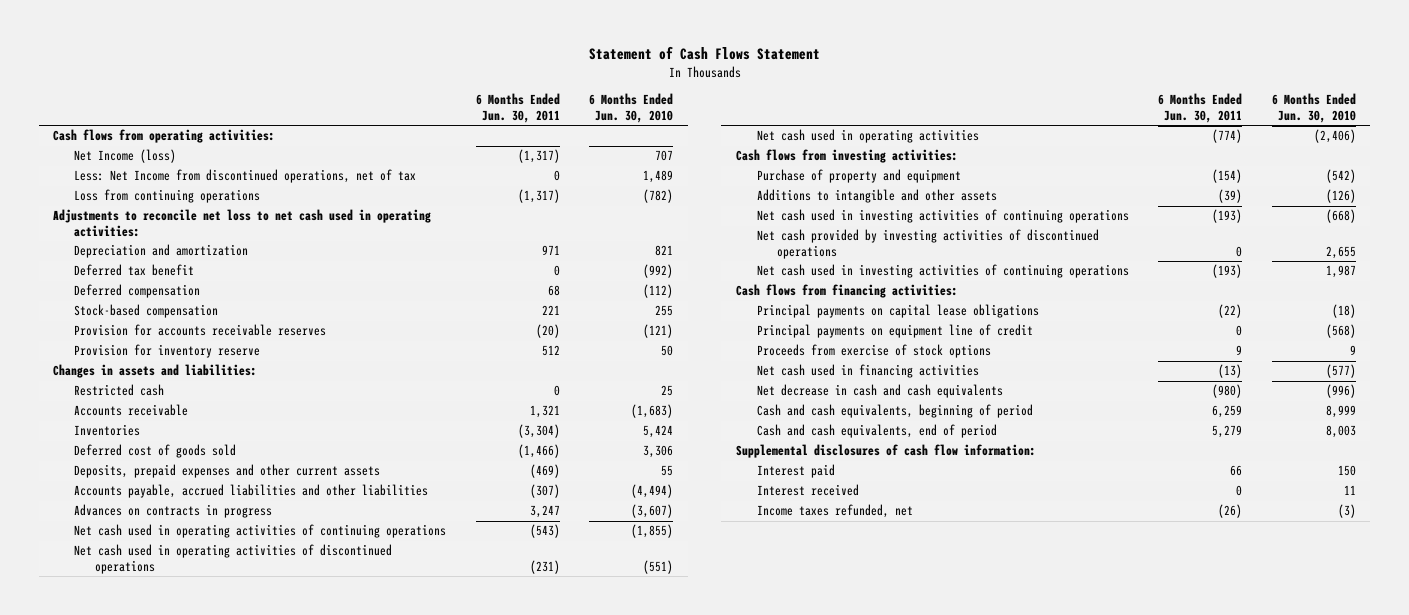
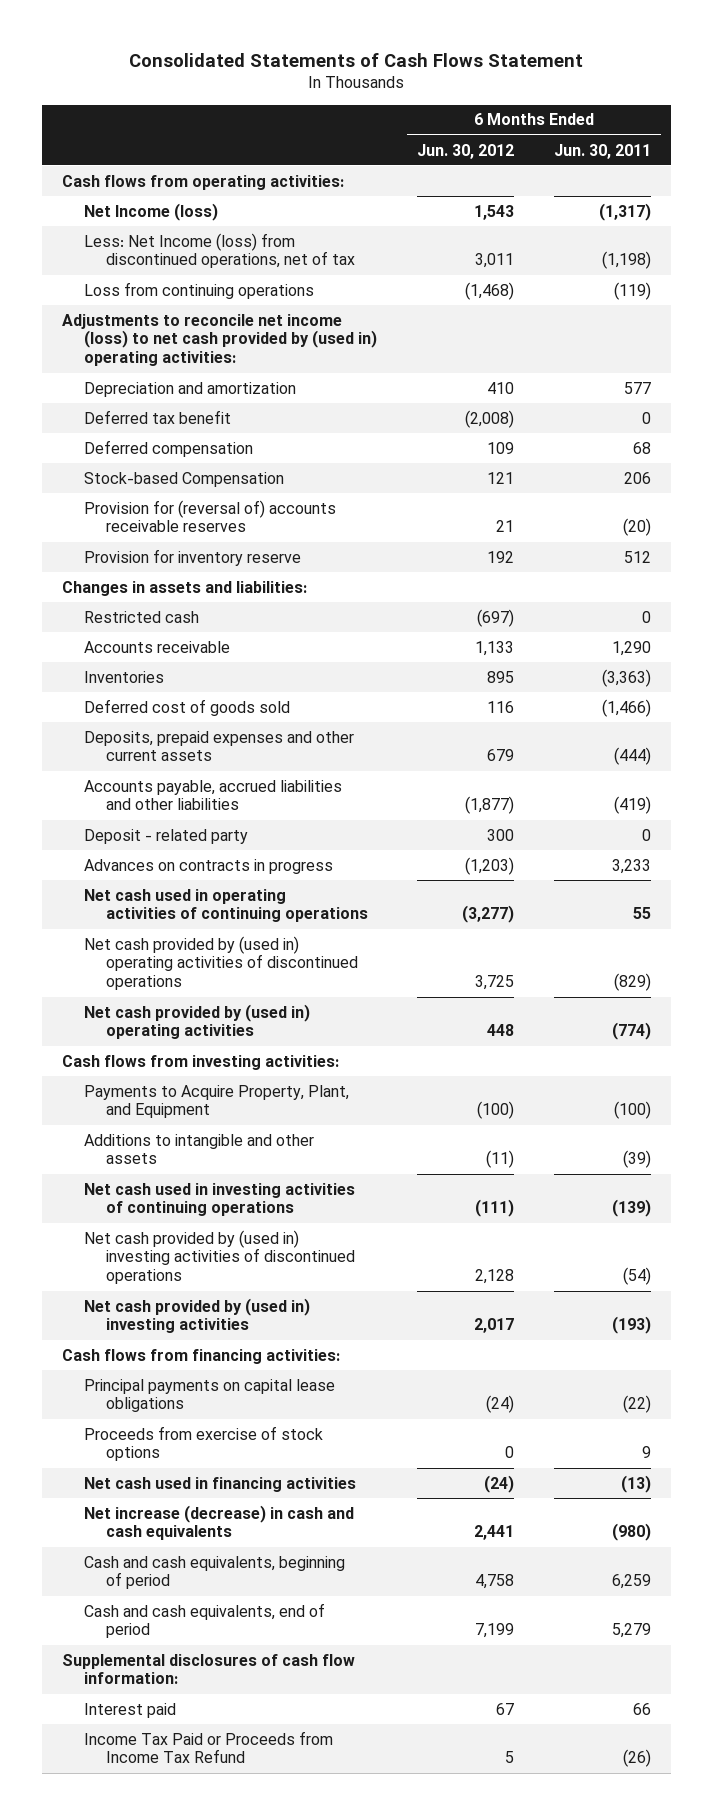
- Statement of Cash Flows Statement
+ Consolidated Statements of Cash Flows Statement
- | 6 Months Ended Jun. 30, 2011 | 6 Months Ended Jun. 30, 2010
+ | 6 Months Ended Jun. 30, 2012 | 6 Months Ended Jun. 30, 2011
- Less: Net Income from discontinued operations, net of tax | 0 | 1,489
- Loss from continuing operations | (1,317) | (782)
- Adjustments to reconcile net loss to net cash used in operating activities:
- Depreciation and amortization | 971 | 821
+ Less: Net Income (loss) from discontinued operations, net of tax | 3,011 | (1,198)
+ Loss from continuing operations | (1,468) | (119)
+ Adjustments to reconcile net income (loss) to net cash provided by (used in) operating activities:
+ Depreciation and amortization | 410 | 577
- Stock-based compensation | 221 | 255
- Provision for accounts receivable reserves | (20) | (121)
+ Stock-based Compensation | 121 | 206
+ Provision for (reversal of) accounts receivable reserves | 21 | (20)
- Accounts receivable | 1,321 | (1,683)
- Inventories | (3,304) | 5,424
+ Accounts receivable | 1,133 | 1,290
+ Inventories | 895 | (3,363)
- Deposits, prepaid expenses and other current assets | (469) | 55
- Accounts payable, accrued liabilities and other liabilities | (307) | (4,494)
- Advances on contracts in progress | 3,247 | (3,607)
- Net cash used in operating activities of continuing operations | (543) | (1,855)
- Net cash used in operating activities of discontinued operations | (231) | (551)
- Net cash used in operating activities | (774) | (2,406)
+ Deposits, prepaid expenses and other current assets | 679 | (444)
+ Accounts payable, accrued liabilities and other liabilities | (1,877) | (419)
+ Deposit - related party | 300 | 0
+ Advances on contracts in progress | (1,203) | 3,233
+ Net cash used in operating activities of continuing operations | (3,277) | 55
+ Net cash provided by (used in) operating activities of discontinued operations | 3,725 | (829)
+ Net cash provided by (used in) operating activities | 448 | (774)
- Purchase of property and equipment | (154) | (542)
+ Payments to Acquire Property, Plant, and Equipment | (100) | (100)
- Net cash used in investing activities of continuing operations | (193) | (668)
- Net cash provided by investing activities of discontinued operations | 0 | 2,655
- Net cash used in investing activities of continuing operations | (193) | 1,987
+ Net cash used in investing activities of continuing operations | (111) | (139)
+ Net cash provided by (used in) investing activities of discontinued operations | 2,128 | (54)
+ Net cash provided by (used in) investing activities | 2,017 | (193)
- Principal payments on equipment line of credit | 0 | (568)
- Net decrease in cash and cash equivalents | (980) | (996)
+ Net increase (decrease) in cash and cash equivalents | 2,441 | (980)
- Interest received | 0 | 11
- Income taxes refunded, net | (26) | (3)
+ Income Tax Paid or Proceeds from Income Tax Refund | 5 | (26)

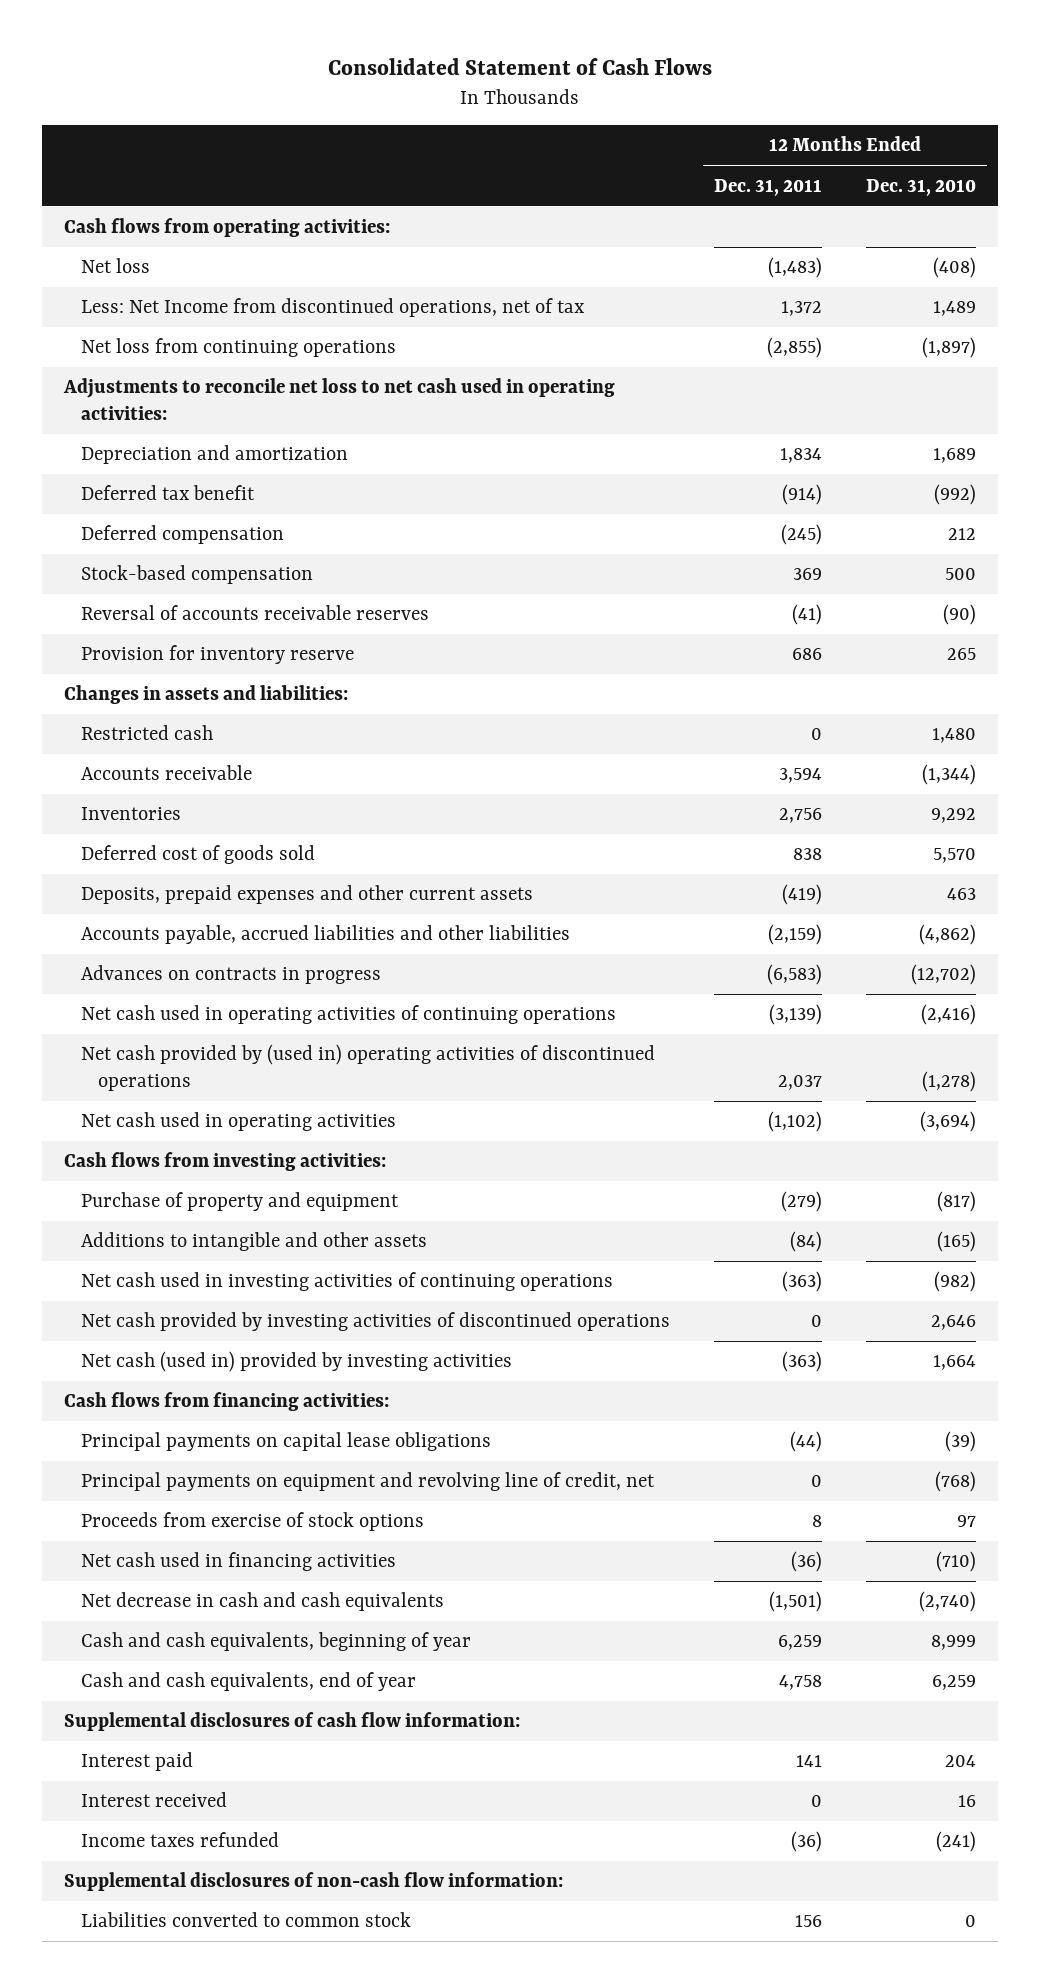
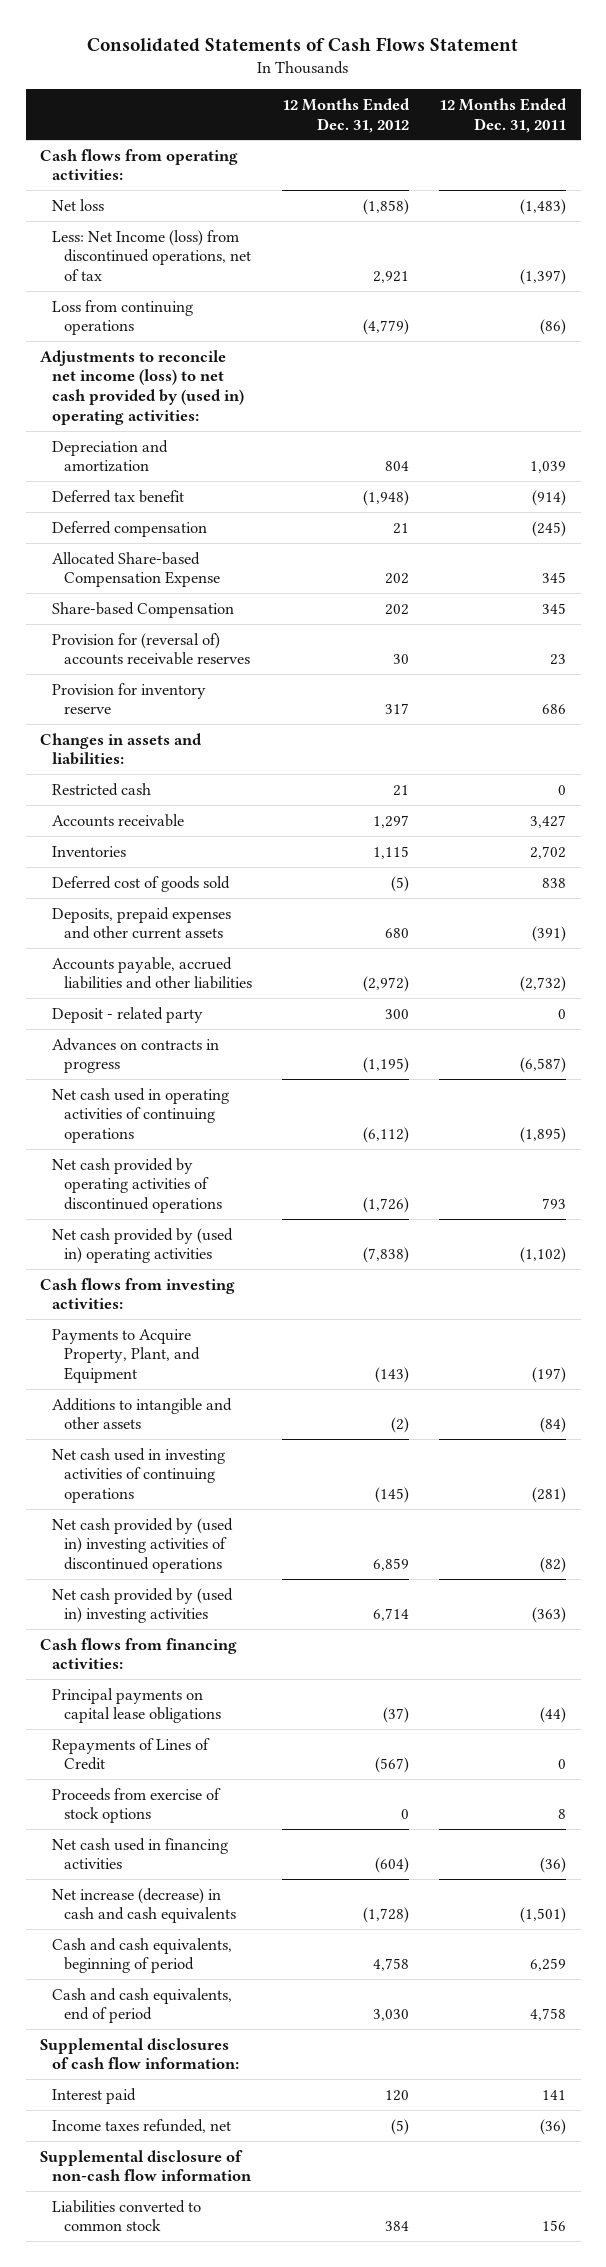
- Consolidated Statement of Cash Flows
+ Consolidated Statements of Cash Flows Statement
- | 12 Months Ended Dec. 31, 2011 | 12 Months Ended Dec. 31, 2010
+ | 12 Months Ended Dec. 31, 2012 | 12 Months Ended Dec. 31, 2011
- Less: Net Income from discontinued operations, net of tax | 1,372 | 1,489
- Net loss from continuing operations | (2,855) | (1,897)
- Adjustments to reconcile net loss to net cash used in operating activities:
- Depreciation and amortization | 1,834 | 1,689
+ Less: Net Income (loss) from discontinued operations, net of tax | 2,921 | (1,397)
+ Loss from continuing operations | (4,779) | (86)
+ Adjustments to reconcile net income (loss) to net cash provided by (used in) operating activities:
+ Depreciation and amortization | 804 | 1,039
- Stock-based compensation | 369 | 500
- Reversal of accounts receivable reserves | (41) | (90)
+ Allocated Share-based Compensation Expense | 202 | 345
+ Share-based Compensation | 202 | 345
+ Provision for (reversal of) accounts receivable reserves | 30 | 23
- Accounts receivable | 3,594 | (1,344)
- Inventories | 2,756 | 9,292
+ Accounts receivable | 1,297 | 3,427
+ Inventories | 1,115 | 2,702
- Deposits, prepaid expenses and other current assets | (419) | 463
- Accounts payable, accrued liabilities and other liabilities | (2,159) | (4,862)
- Advances on contracts in progress | (6,583) | (12,702)
- Net cash used in operating activities of continuing operations | (3,139) | (2,416)
- Net cash provided by (used in) operating activities of discontinued operations | 2,037 | (1,278)
- Net cash used in operating activities | (1,102) | (3,694)
+ Deposits, prepaid expenses and other current assets | 680 | (391)
+ Accounts payable, accrued liabilities and other liabilities | (2,972) | (2,732)
+ Deposit - related party | 300 | 0
+ Advances on contracts in progress | (1,195) | (6,587)
+ Net cash used in operating activities of continuing operations | (6,112) | (1,895)
+ Net cash provided by operating activities of discontinued operations | (1,726) | 793
+ Net cash provided by (used in) operating activities | (7,838) | (1,102)
- Purchase of property and equipment | (279) | (817)
+ Payments to Acquire Property, Plant, and Equipment | (143) | (197)
- Net cash used in investing activities of continuing operations | (363) | (982)
- Net cash provided by investing activities of discontinued operations | 0 | 2,646
- Net cash (used in) provided by investing activities | (363) | 1,664
+ Net cash used in investing activities of continuing operations | (145) | (281)
+ Net cash provided by (used in) investing activities of discontinued operations | 6,859 | (82)
+ Net cash provided by (used in) investing activities | 6,714 | (363)
- Principal payments on equipment and revolving line of credit, net | 0 | (768)
+ Repayments of Lines of Credit | (567) | 0
- Net decrease in cash and cash equivalents | (1,501) | (2,740)
- Cash and cash equivalents, beginning of year | 6,259 | 8,999
- Cash and cash equivalents, end of year | 4,758 | 6,259
+ Net increase (decrease) in cash and cash equivalents | (1,728) | (1,501)
+ Cash and cash equivalents, beginning of period | 4,758 | 6,259
+ Cash and cash equivalents, end of period | 3,030 | 4,758
- Interest received | 0 | 16
- Income taxes refunded | (36) | (241)
- Supplemental disclosures of non-cash flow information:
+ Income taxes refunded, net | (5) | (36)
+ Supplemental disclosure of non-cash flow information

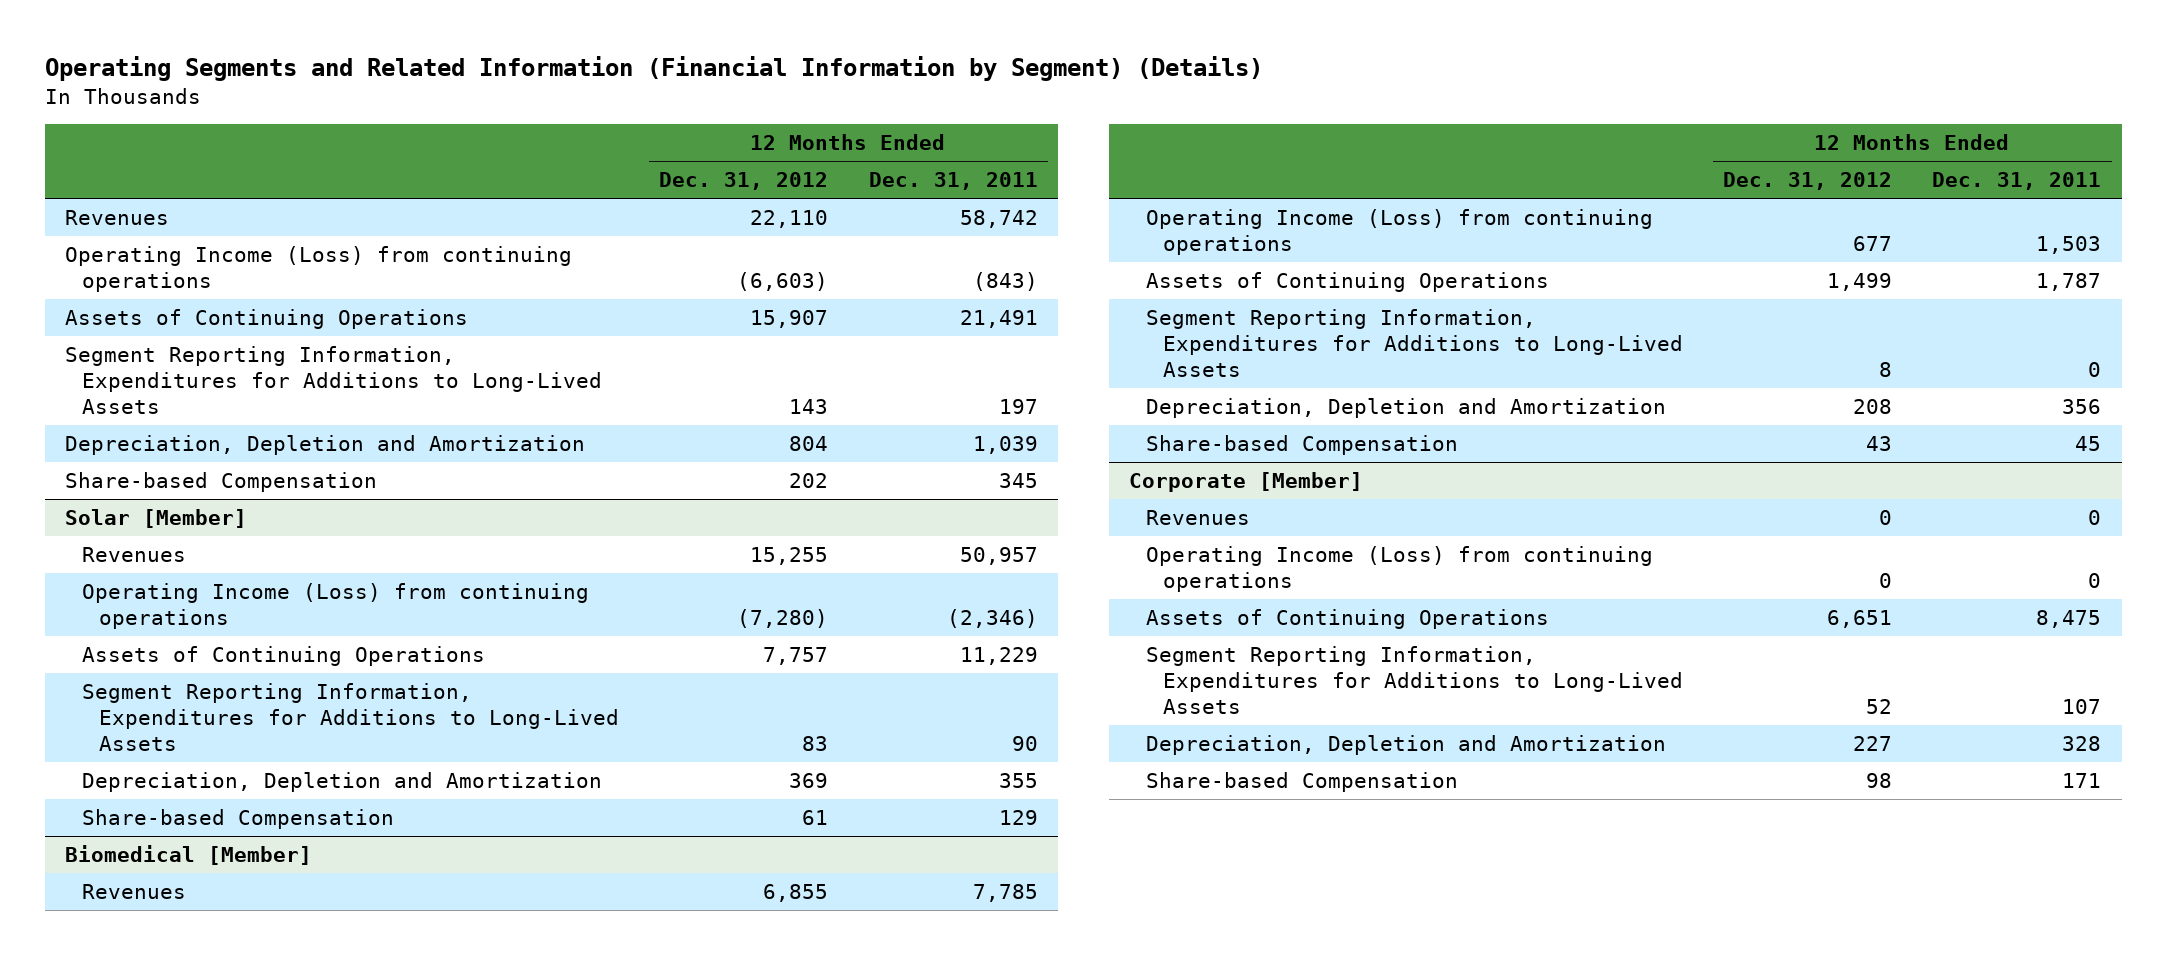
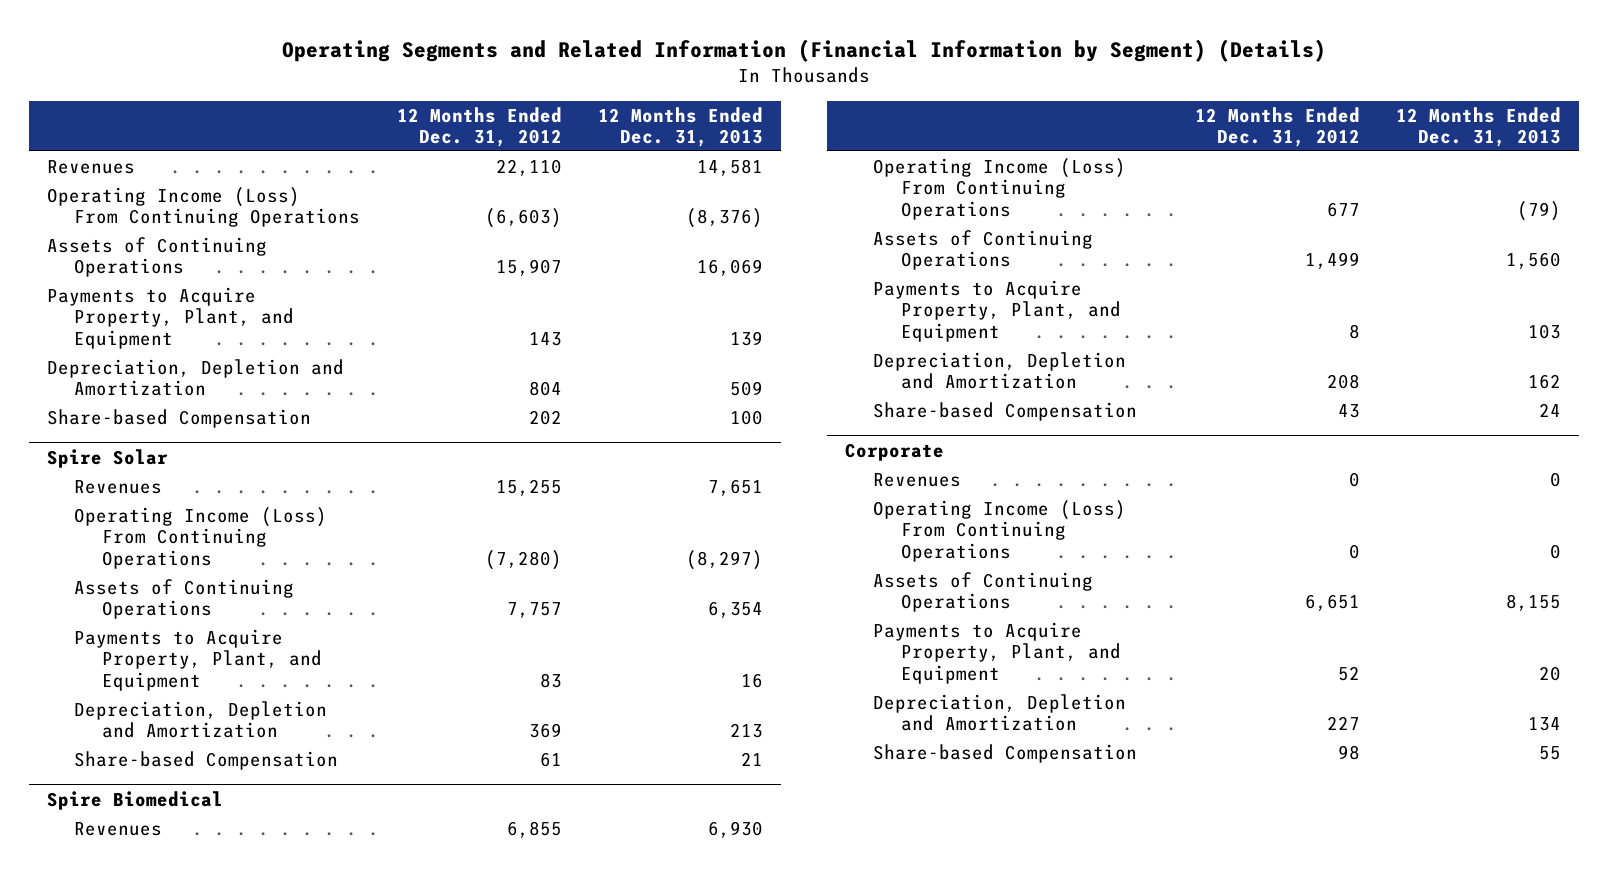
- | 12 Months Ended Dec. 31, 2012 | 12 Months Ended Dec. 31, 2011
+ | 12 Months Ended Dec. 31, 2012 | 12 Months Ended Dec. 31, 2013
- Operating Income (Loss) from continuing operations | (6,603) | (843)
+ Operating Income (Loss) From Continuing Operations | (6,603) | (8,376)
- Segment Reporting Information, Expenditures for Additions to Long-Lived Assets | 143 | 197
+ Payments to Acquire Property, Plant, and Equipment | 143 | 139
- Solar [Member]
+ Spire Solar
- Operating Income (Loss) from continuing operations | (7,280) | (2,346)
+ Operating Income (Loss) From Continuing Operations | (7,280) | (8,297)
- Segment Reporting Information, Expenditures for Additions to Long-Lived Assets | 83 | 90
+ Payments to Acquire Property, Plant, and Equipment | 83 | 16
- Biomedical [Member]
+ Spire Biomedical
- Operating Income (Loss) from continuing operations | 677 | 1,503
+ Operating Income (Loss) From Continuing Operations | 677 | (79)
- Segment Reporting Information, Expenditures for Additions to Long-Lived Assets | 8 | 0
+ Payments to Acquire Property, Plant, and Equipment | 8 | 103
- Corporate [Member]
+ Corporate
- Operating Income (Loss) from continuing operations | 0 | 0
+ Operating Income (Loss) From Continuing Operations | 0 | 0
- Segment Reporting Information, Expenditures for Additions to Long-Lived Assets | 52 | 107
+ Payments to Acquire Property, Plant, and Equipment | 52 | 20

